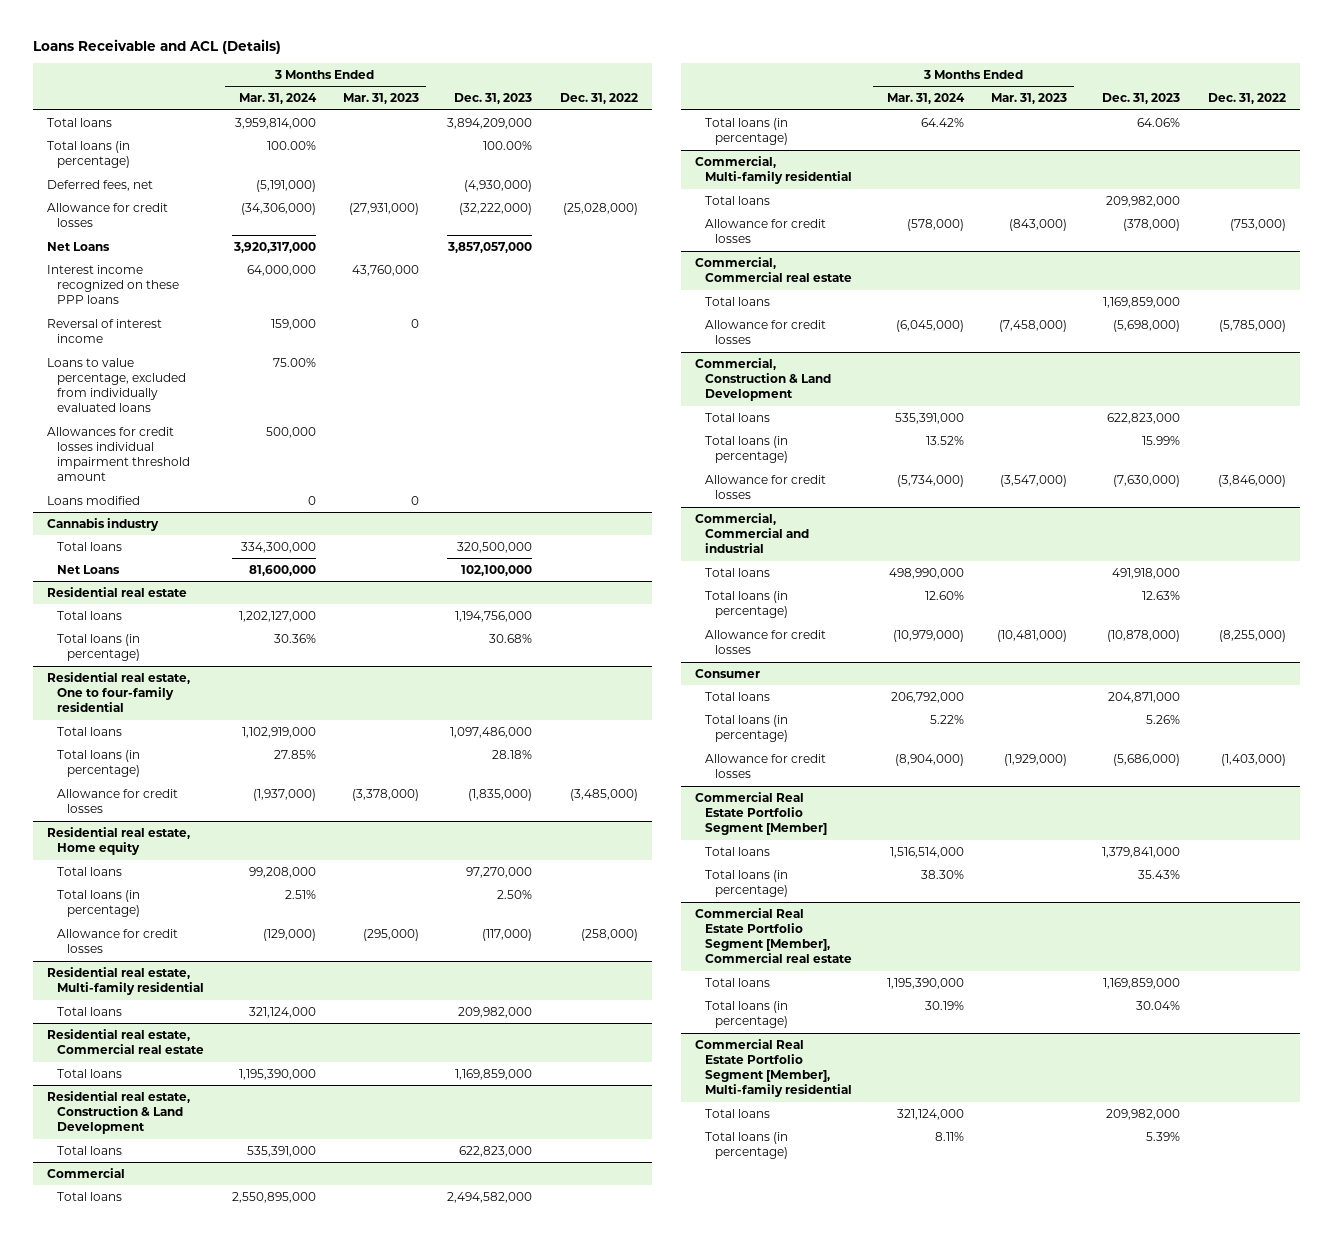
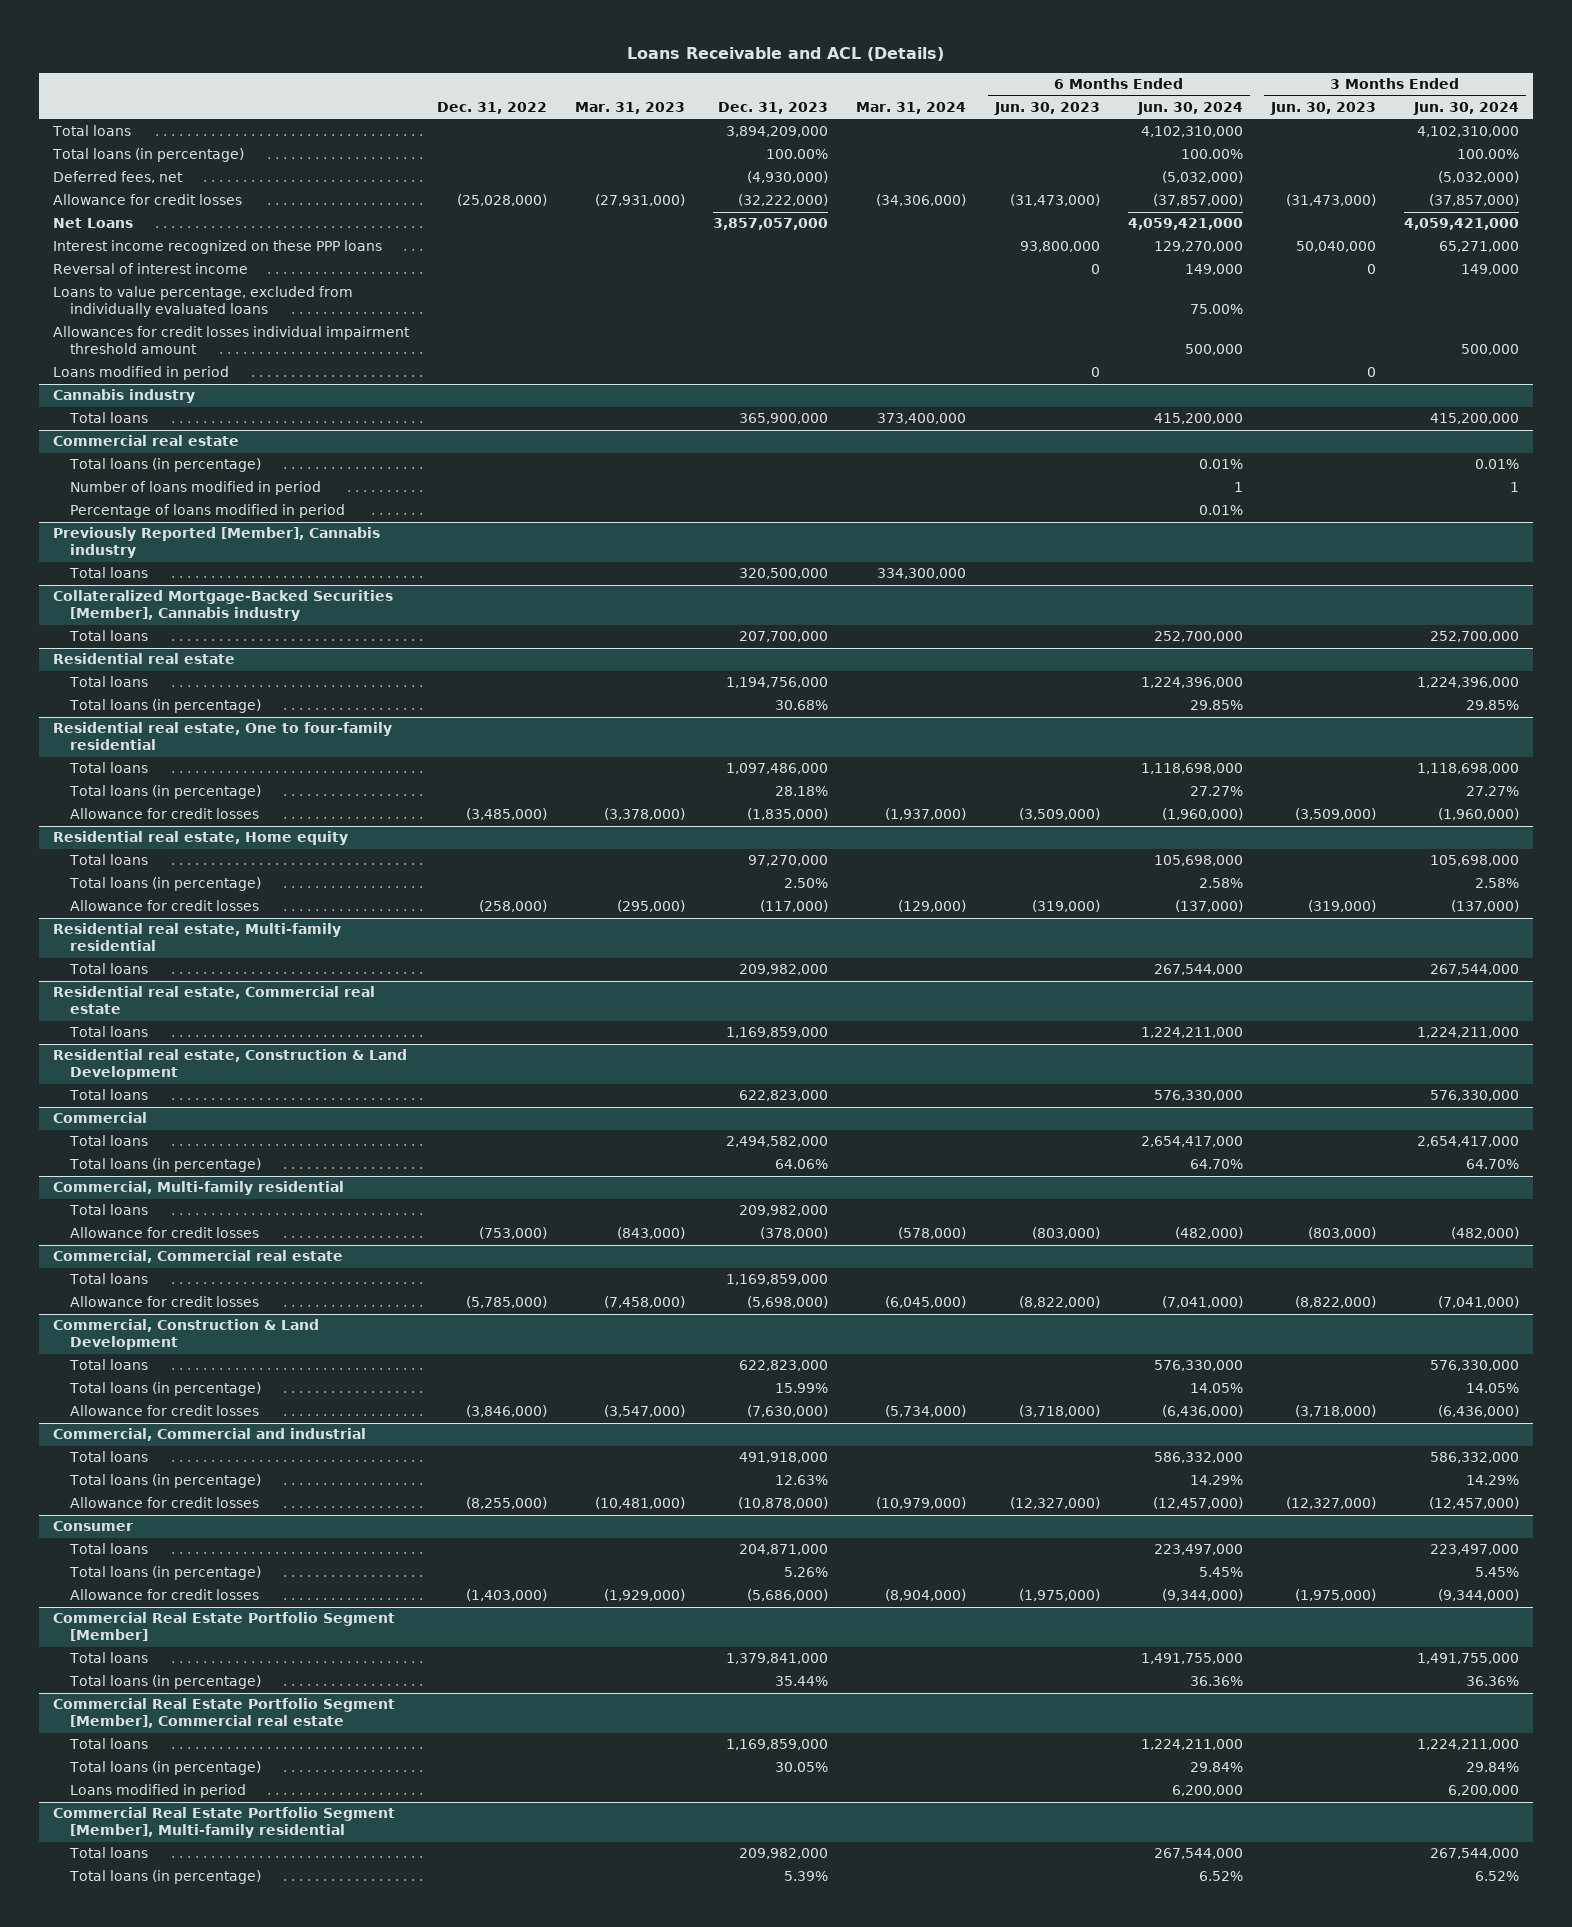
- | 3 Months Ended Mar. 31, 2024 | 3 Months Ended Mar. 31, 2023 | Dec. 31, 2023 | Dec. 31, 2022
+ | Dec. 31, 2022 | Mar. 31, 2023 | Dec. 31, 2023 | Mar. 31, 2024 | 6 Months Ended Jun. 30, 2023 | 6 Months Ended Jun. 30, 2024 | 3 Months Ended Jun. 30, 2023 | 3 Months Ended Jun. 30, 2024
- Loans modified | 0 | 0 | |
+ Loans modified in period | | | | | 0 | | 0 |
@ Cannabis industry
+ Total loans | | | 365,900,000 | 373,400,000 | | 415,200,000 | | 415,200,000
+ Commercial real estate
+ Total loans (in percentage) | | | | | | 0.01% | | 0.01%
+ Number of loans modified in period | | | | | | 1 | | 1
+ Percentage of loans modified in period | | | | | | 0.01% | |
+ Previously Reported [Member], Cannabis industry
@ Cannabis industry
- Net Loans | 81,600,000 | | 102,100,000 |
+ Collateralized Mortgage-Backed Securities [Member], Cannabis industry
+ Total loans | | | 207,700,000 | | | 252,700,000 | | 252,700,000
@ Commercial Real Estate Portfolio Segment [Member]
- Total loans (in percentage) | 38.30% | | 35.43% |
+ Total loans (in percentage) | | | 35.44% | | | 36.36% | | 36.36%
@ Commercial Real Estate Portfolio Segment [Member], Commercial real estate
- Total loans (in percentage) | 30.19% | | 30.04% |
+ Total loans (in percentage) | | | 30.05% | | | 29.84% | | 29.84%
+ Loans modified in period | | | | | | 6,200,000 | | 6,200,000

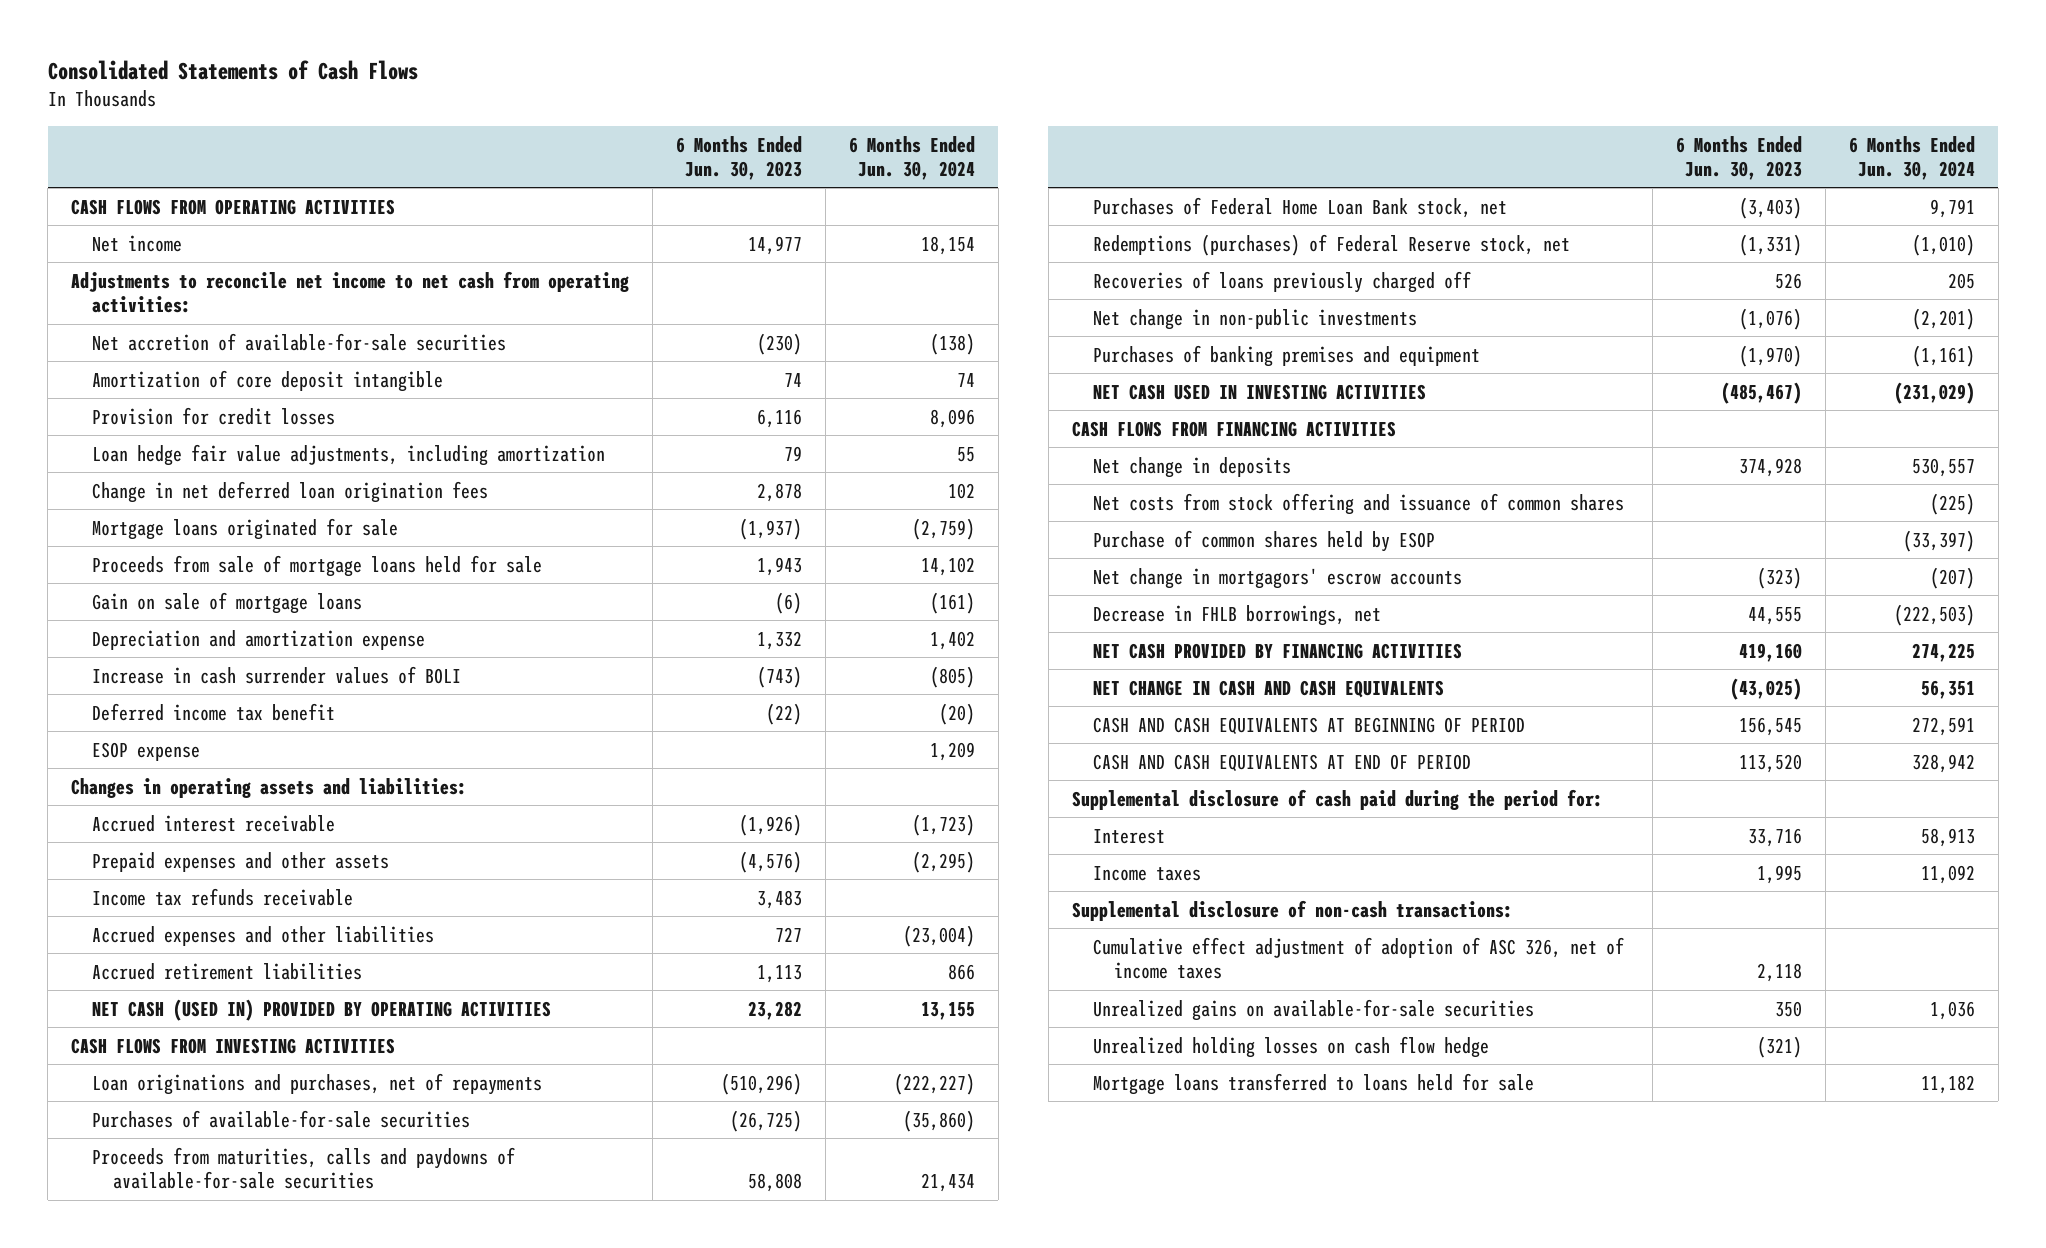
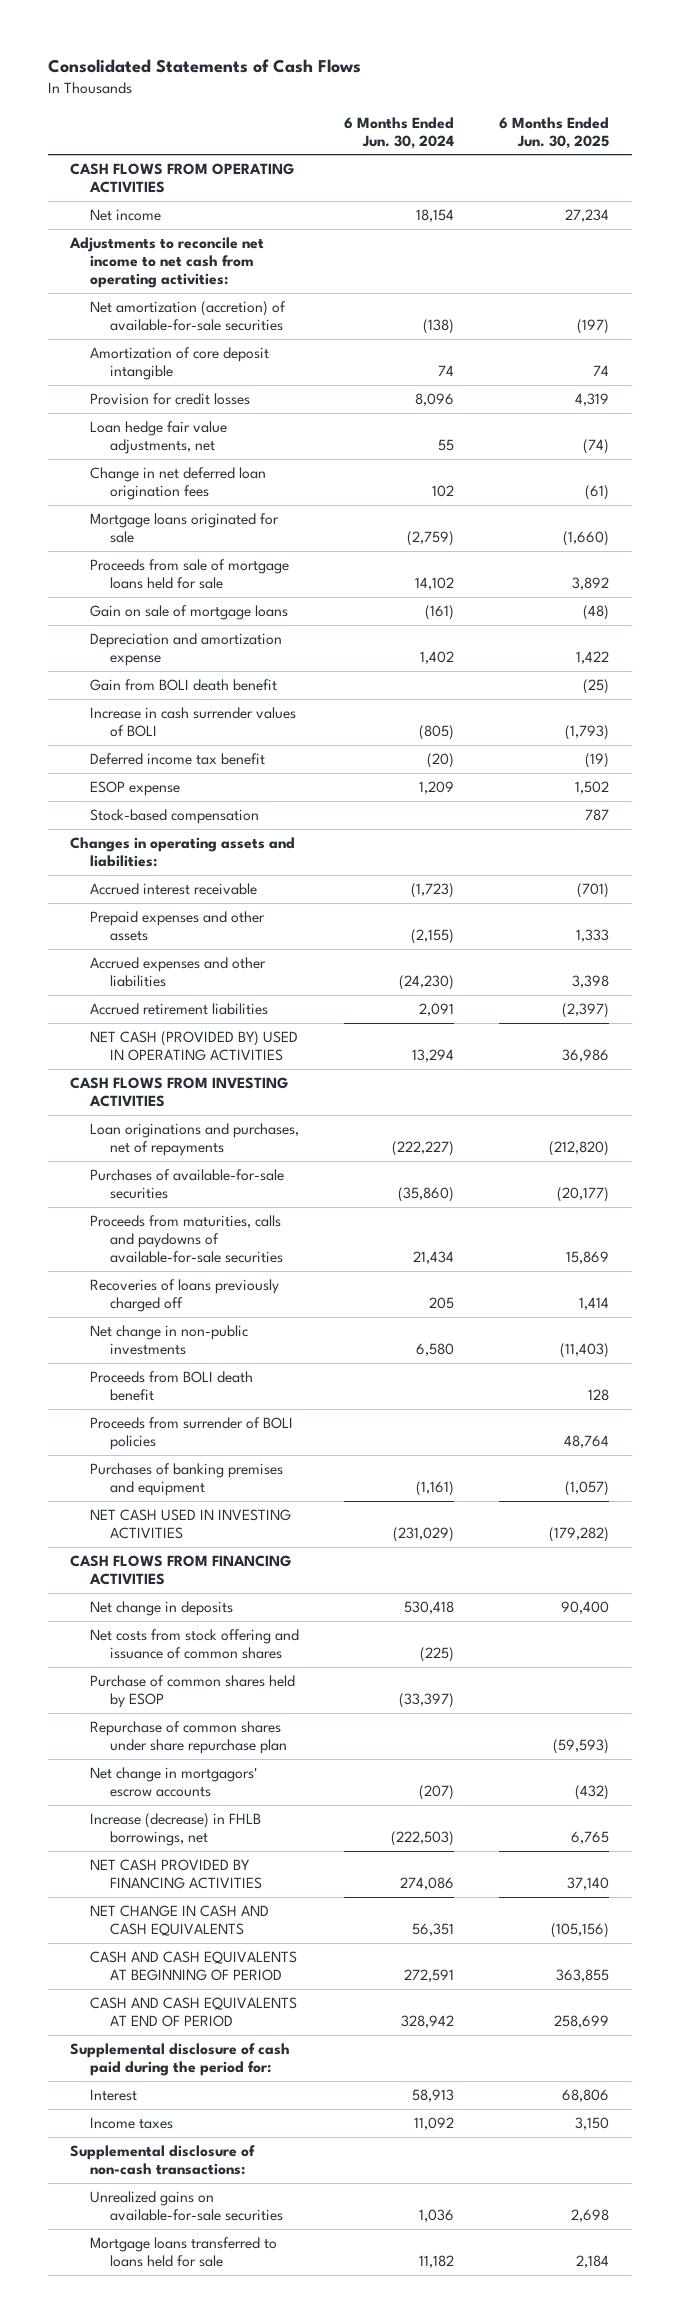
- | 6 Months Ended Jun. 30, 2023 | 6 Months Ended Jun. 30, 2024
+ | 6 Months Ended Jun. 30, 2024 | 6 Months Ended Jun. 30, 2025
- Net accretion of available-for-sale securities | (230) | (138)
+ Net amortization (accretion) of available-for-sale securities | (138) | (197)
- Loan hedge fair value adjustments, including amortization | 79 | 55
+ Loan hedge fair value adjustments, net | 55 | (74)
+ Gain from BOLI death benefit | | (25)
+ Stock-based compensation | | 787
- Prepaid expenses and other assets | (4,576) | (2,295)
- Income tax refunds receivable | 3,483 |
- Accrued expenses and other liabilities | 727 | (23,004)
- Accrued retirement liabilities | 1,113 | 866
- NET CASH (USED IN) PROVIDED BY OPERATING ACTIVITIES | 23,282 | 13,155
+ Prepaid expenses and other assets | (2,155) | 1,333
+ Accrued expenses and other liabilities | (24,230) | 3,398
+ Accrued retirement liabilities | 2,091 | (2,397)
+ NET CASH (PROVIDED BY) USED IN OPERATING ACTIVITIES | 13,294 | 36,986
- Purchases of Federal Home Loan Bank stock, net | (3,403) | 9,791
- Redemptions (purchases) of Federal Reserve stock, net | (1,331) | (1,010)
- Net change in non-public investments | (1,076) | (2,201)
+ Net change in non-public investments | 6,580 | (11,403)
+ Proceeds from BOLI death benefit | | 128
+ Proceeds from surrender of BOLI policies | | 48,764
- Net change in deposits | 374,928 | 530,557
+ Net change in deposits | 530,418 | 90,400
+ Repurchase of common shares under share repurchase plan | | (59,593)
- Decrease in FHLB borrowings, net | 44,555 | (222,503)
- NET CASH PROVIDED BY FINANCING ACTIVITIES | 419,160 | 274,225
+ Increase (decrease) in FHLB borrowings, net | (222,503) | 6,765
+ NET CASH PROVIDED BY FINANCING ACTIVITIES | 274,086 | 37,140
- Cumulative effect adjustment of adoption of ASC 326, net of income taxes | 2,118 |
- Unrealized holding losses on cash flow hedge | (321) |

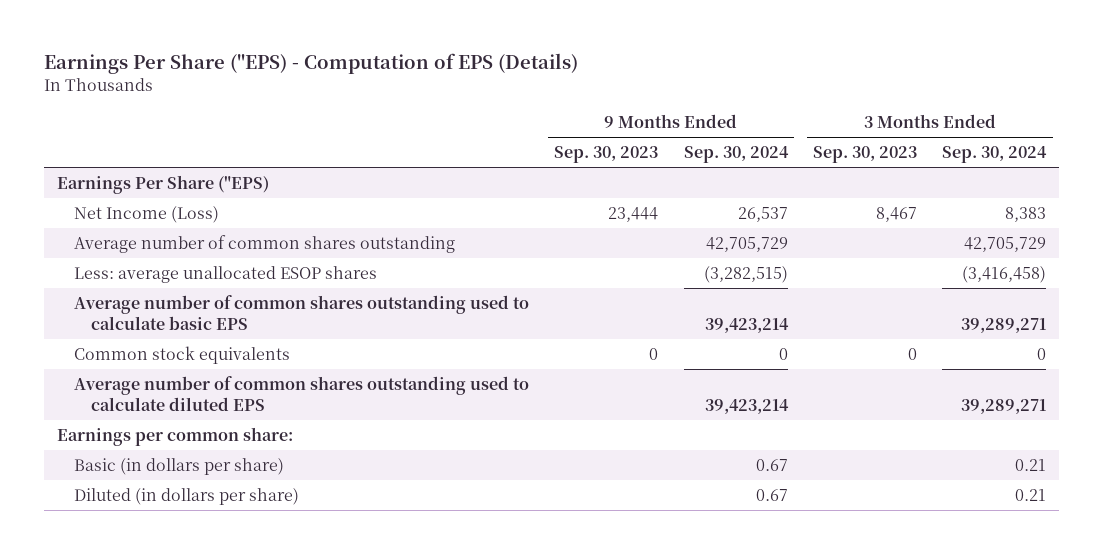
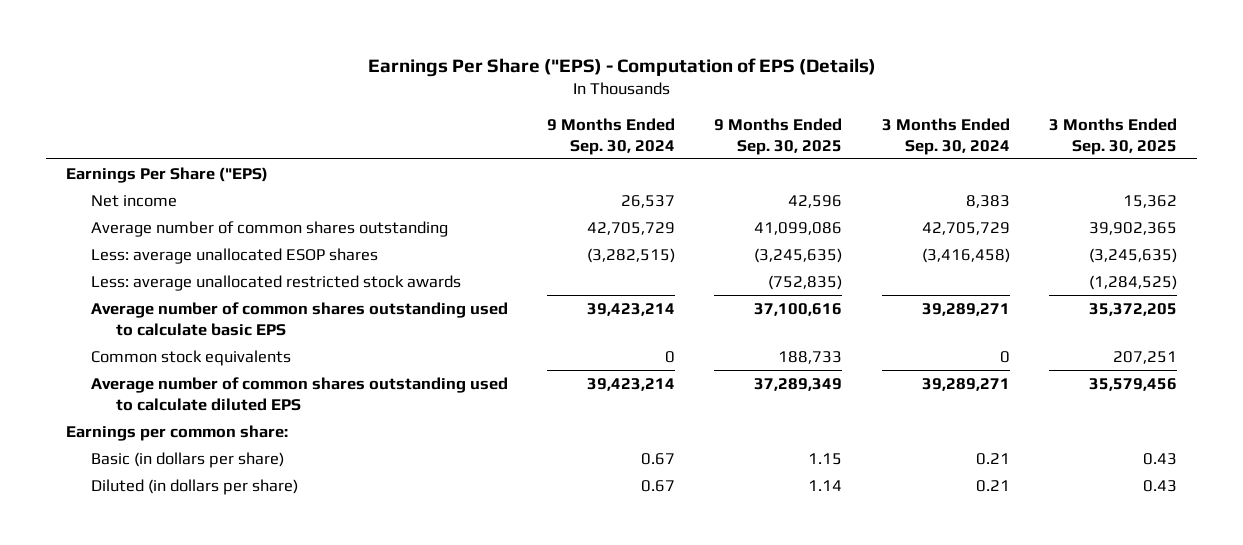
- | 9 Months Ended Sep. 30, 2023 | 9 Months Ended Sep. 30, 2024 | 3 Months Ended Sep. 30, 2023 | 3 Months Ended Sep. 30, 2024
+ | 9 Months Ended Sep. 30, 2024 | 9 Months Ended Sep. 30, 2025 | 3 Months Ended Sep. 30, 2024 | 3 Months Ended Sep. 30, 2025
- Net Income (Loss) | 23,444 | 26,537 | 8,467 | 8,383
+ Net income | 26,537 | 42,596 | 8,383 | 15,362
+ Less: average unallocated restricted stock awards | | (752,835) | | (1,284,525)

